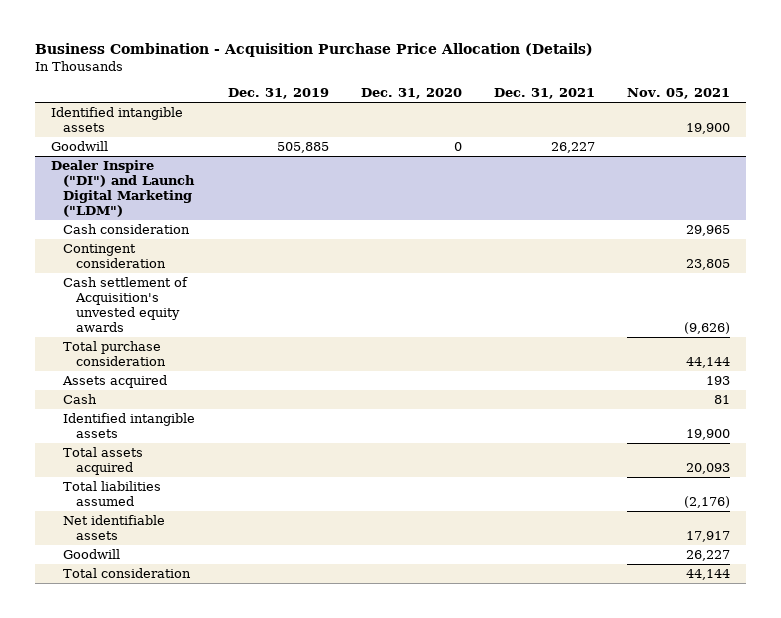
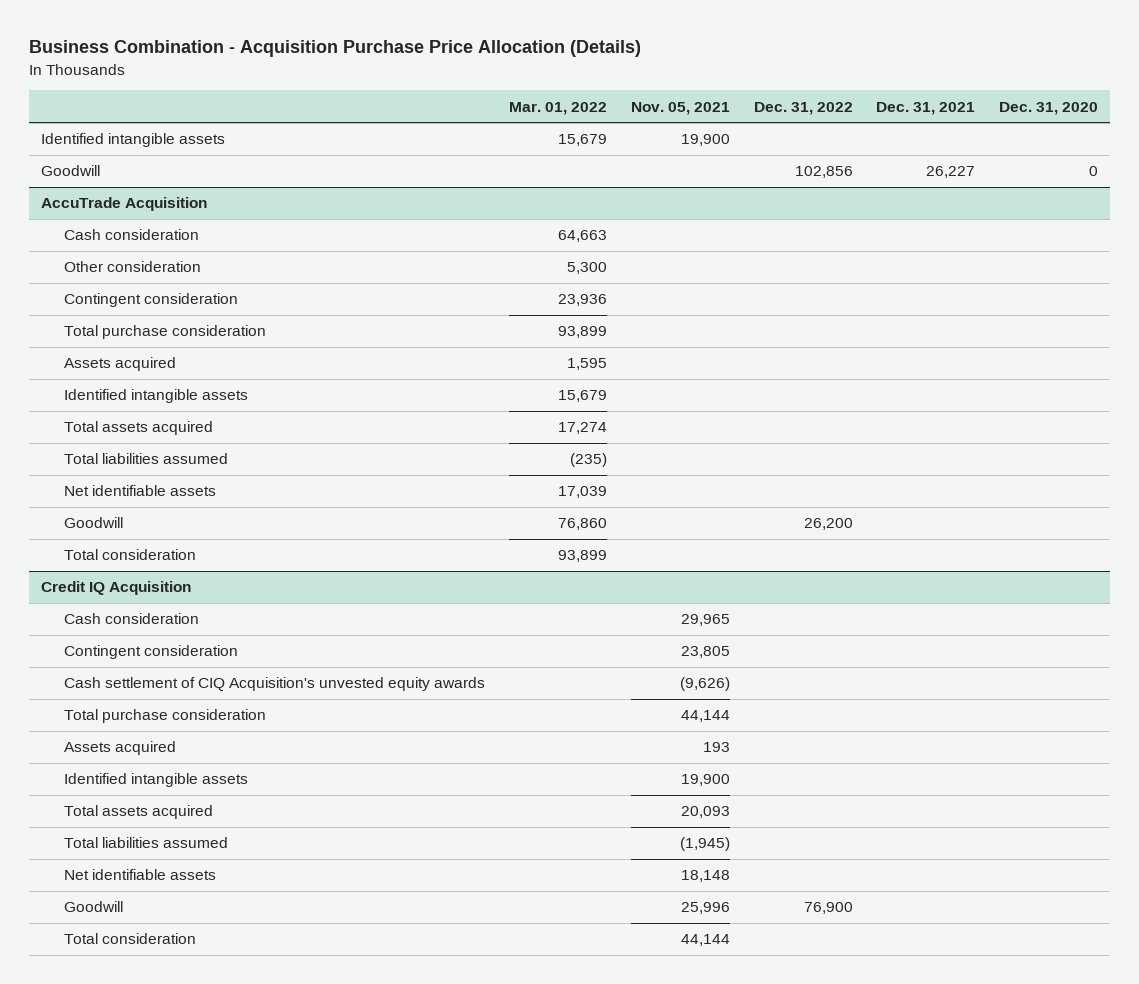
- | Dec. 31, 2019 | Dec. 31, 2020 | Dec. 31, 2021 | Nov. 05, 2021
+ | Mar. 01, 2022 | Nov. 05, 2021 | Dec. 31, 2022 | Dec. 31, 2021 | Dec. 31, 2020
- Dealer Inspire ("DI") and Launch Digital Marketing ("LDM")
+ AccuTrade Acquisition
+ Cash consideration | 64,663 | | | |
+ Other consideration | 5,300 | | | |
+ Contingent consideration | 23,936 | | | |
+ Total purchase consideration | 93,899 | | | |
+ Assets acquired | 1,595 | | | |
+ Identified intangible assets | 15,679 | | | |
+ Total assets acquired | 17,274 | | | |
+ Total liabilities assumed | (235) | | | |
+ Net identifiable assets | 17,039 | | | |
+ Goodwill | 76,860 | | 26,200 | |
+ Total consideration | 93,899 | | | |
+ Credit IQ Acquisition
- Cash settlement of Acquisition's unvested equity awards | | | | (9,626)
+ Cash settlement of CIQ Acquisition's unvested equity awards | | (9,626) | | |
- Cash | | | | 81
- Total liabilities assumed | | | | (2,176)
- Net identifiable assets | | | | 17,917
- Goodwill | | | | 26,227
+ Total liabilities assumed | | (1,945) | | |
+ Net identifiable assets | | 18,148 | | |
+ Goodwill | | 25,996 | 76,900 | |

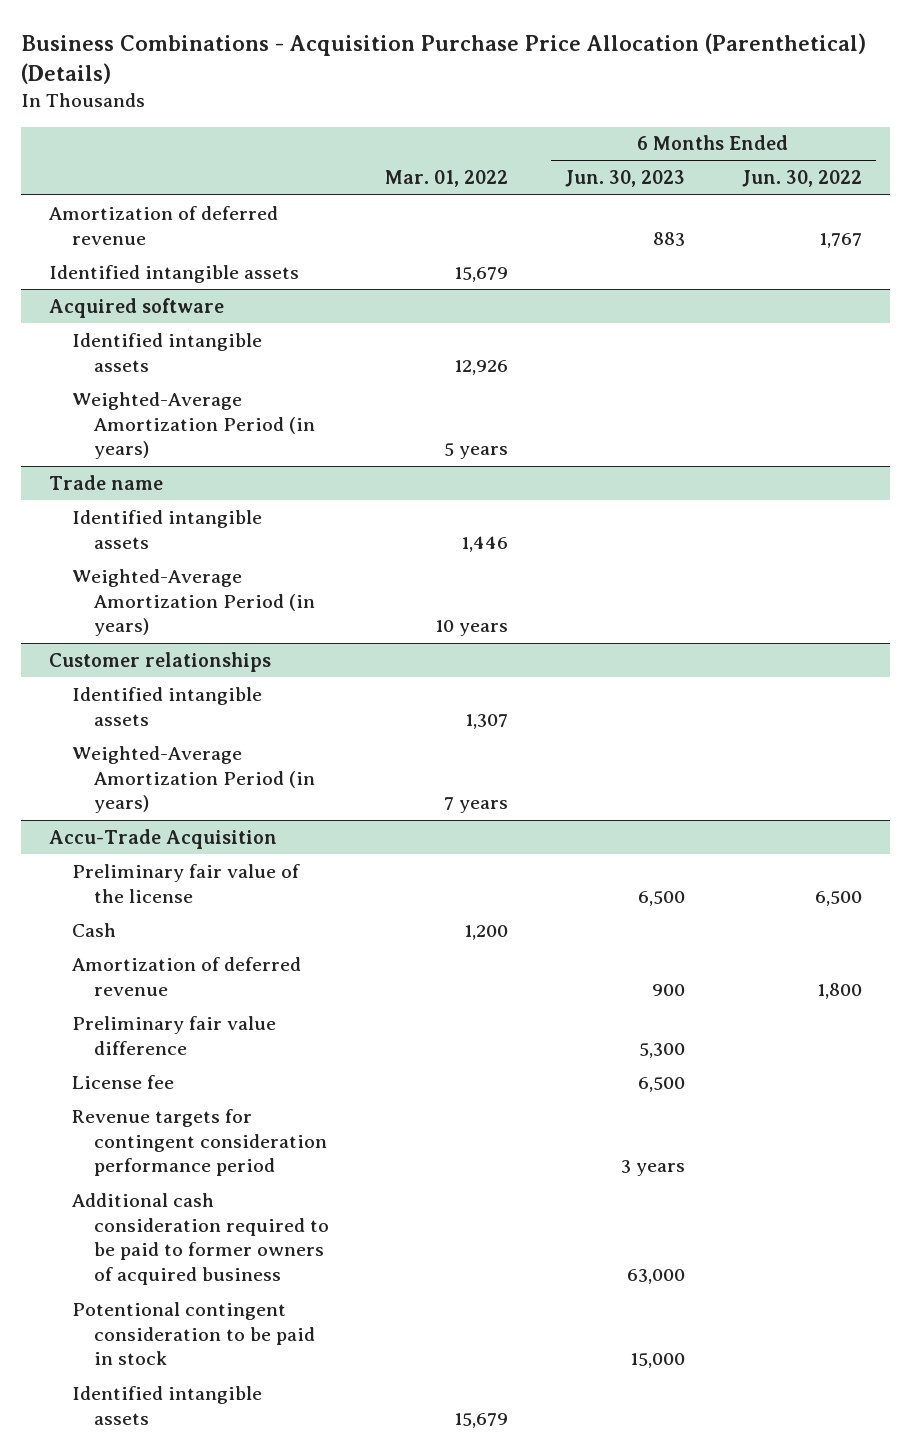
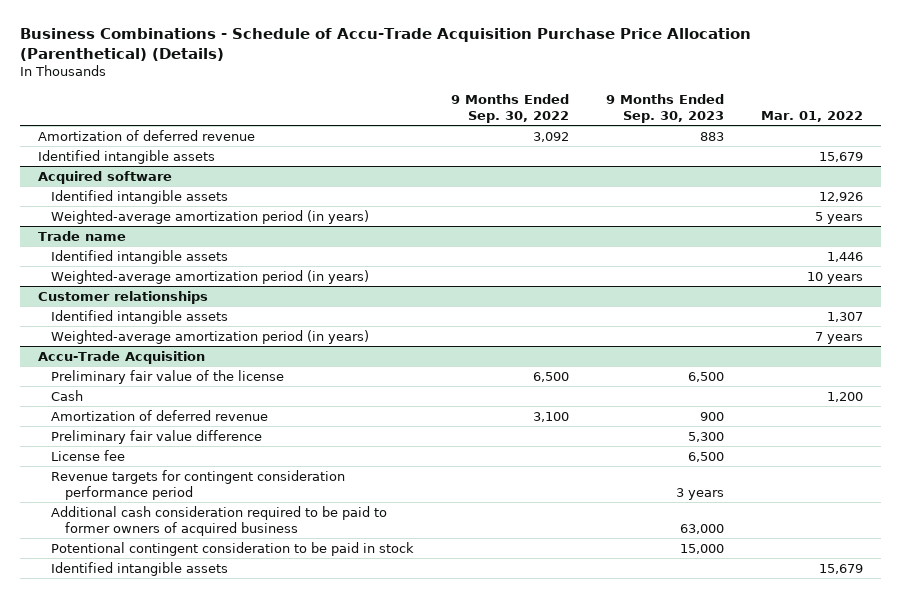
- Business Combinations - Acquisition Purchase Price Allocation (Parenthetical) (Details)
+ Business Combinations - Schedule of Accu-Trade Acquisition Purchase Price Allocation (Parenthetical) (Details)
- | Mar. 01, 2022 | 6 Months Ended Jun. 30, 2023 | 6 Months Ended Jun. 30, 2022
+ | 9 Months Ended Sep. 30, 2022 | 9 Months Ended Sep. 30, 2023 | Mar. 01, 2022
@ Acquired software
- Weighted-Average Amortization Period (in years) | 5 years | |
+ Weighted-average amortization period (in years) | | | 5 years
@ Trade name
- Weighted-Average Amortization Period (in years) | 10 years | |
+ Weighted-average amortization period (in years) | | | 10 years
@ Customer relationships
- Weighted-Average Amortization Period (in years) | 7 years | |
+ Weighted-average amortization period (in years) | | | 7 years

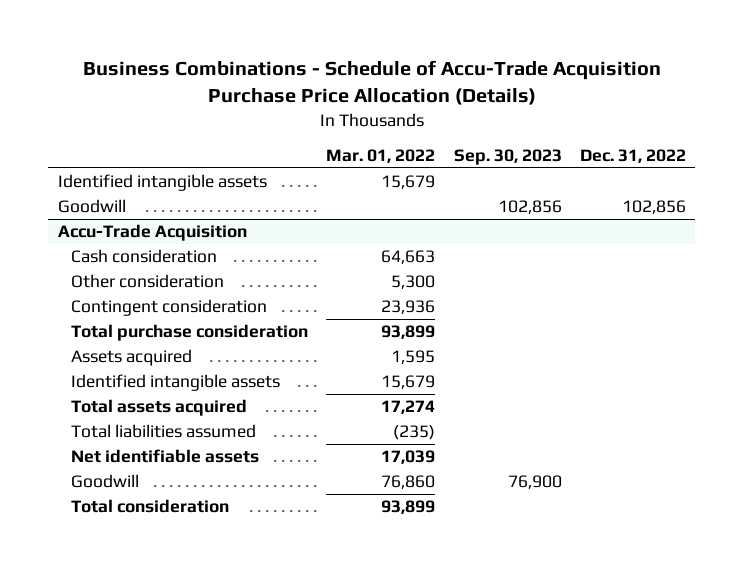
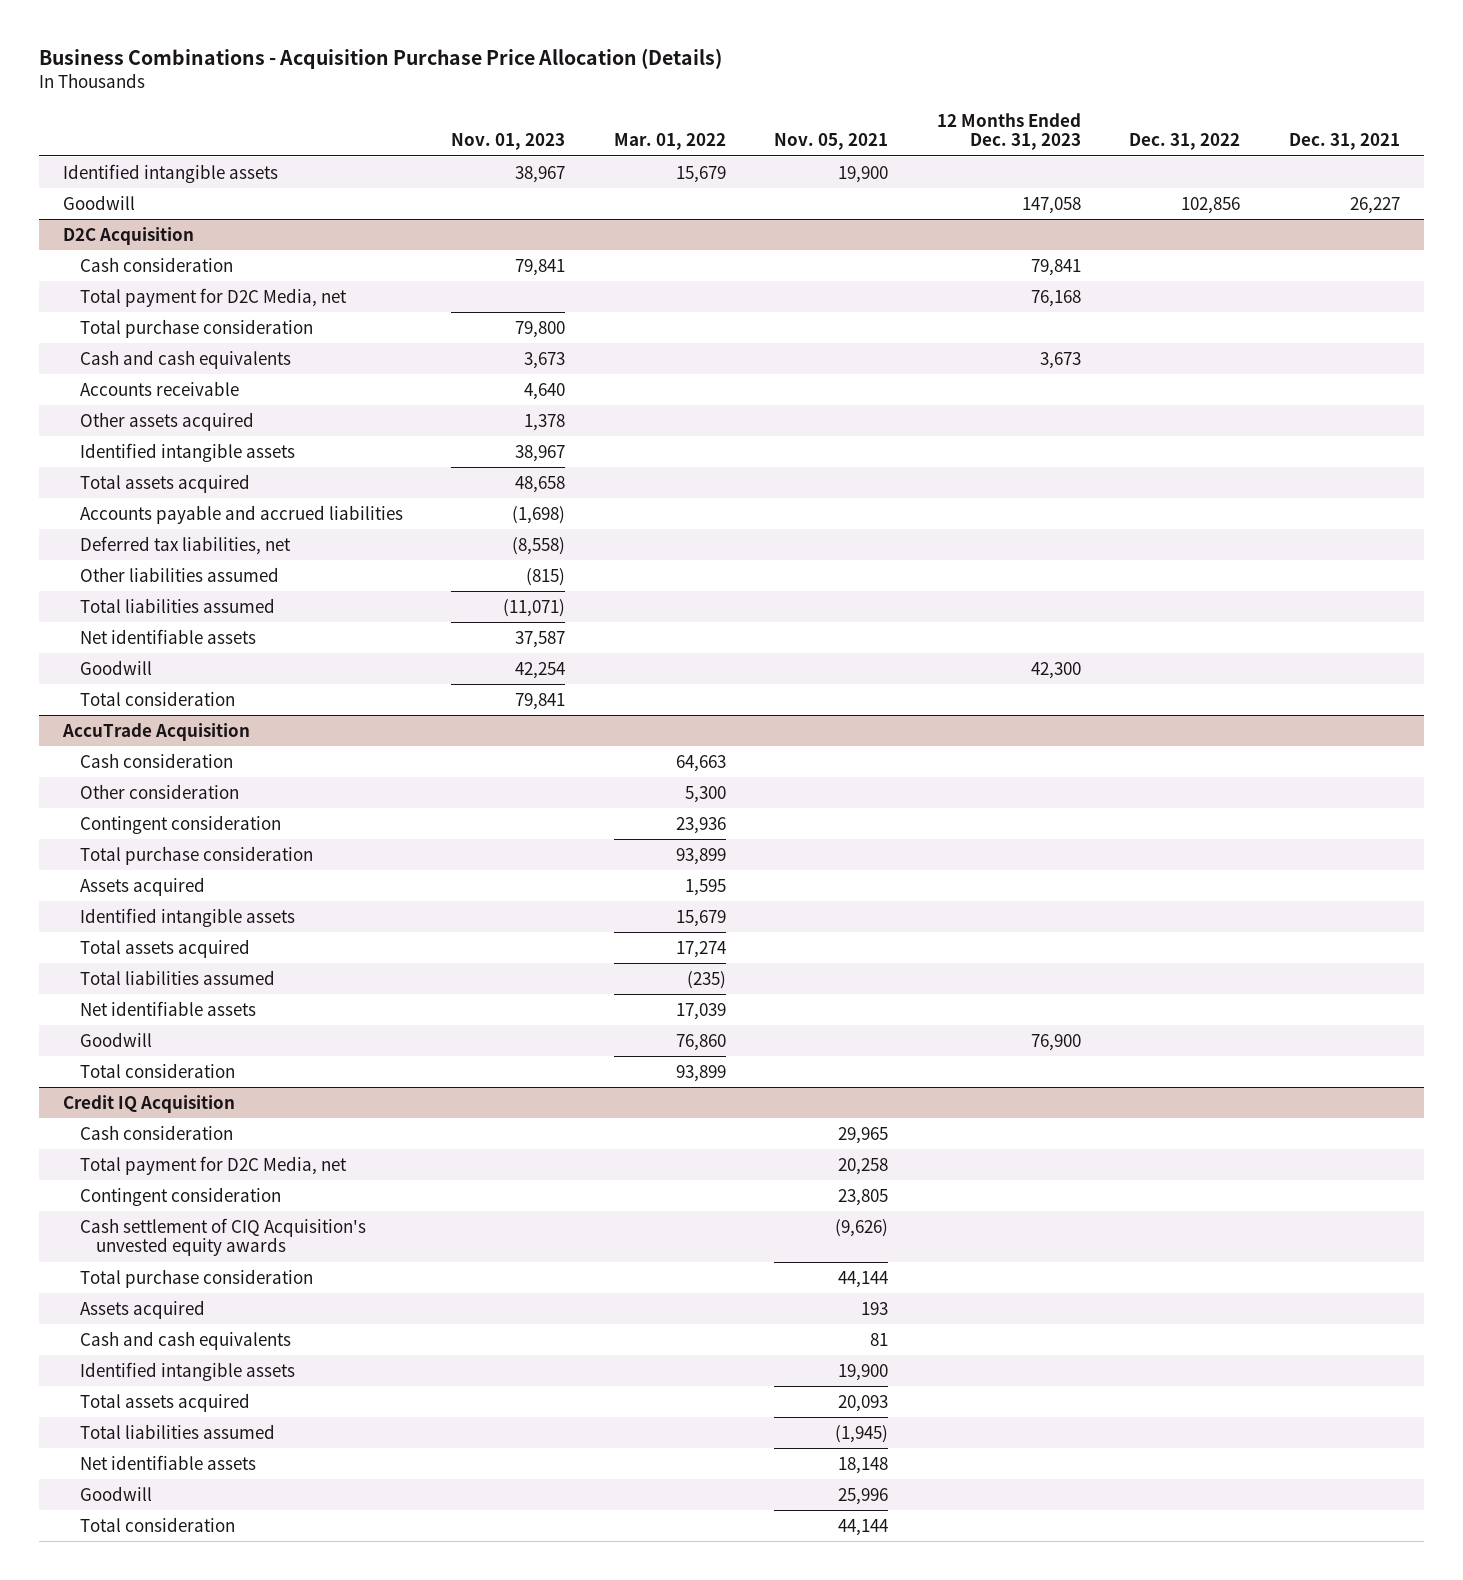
- Business Combinations - Schedule of Accu-Trade Acquisition Purchase Price Allocation (Details)
+ Business Combinations - Acquisition Purchase Price Allocation (Details)
- | Mar. 01, 2022 | Sep. 30, 2023 | Dec. 31, 2022
+ | Nov. 01, 2023 | Mar. 01, 2022 | Nov. 05, 2021 | 12 Months Ended Dec. 31, 2023 | Dec. 31, 2022 | Dec. 31, 2021
- Accu-Trade Acquisition
+ D2C Acquisition
+ Cash consideration | 79,841 | | | 79,841 | |
+ Total payment for D2C Media, net | | | | 76,168 | |
+ Total purchase consideration | 79,800 | | | | |
+ Cash and cash equivalents | 3,673 | | | 3,673 | |
+ Accounts receivable | 4,640 | | | | |
+ Other assets acquired | 1,378 | | | | |
+ Identified intangible assets | 38,967 | | | | |
+ Total assets acquired | 48,658 | | | | |
+ Accounts payable and accrued liabilities | (1,698) | | | | |
+ Deferred tax liabilities, net | (8,558) | | | | |
+ Other liabilities assumed | (815) | | | | |
+ Total liabilities assumed | (11,071) | | | | |
+ Net identifiable assets | 37,587 | | | | |
+ Goodwill | 42,254 | | | 42,300 | |
+ Total consideration | 79,841 | | | | |
+ AccuTrade Acquisition
+ Credit IQ Acquisition
+ Cash consideration | | | 29,965 | | |
+ Total payment for D2C Media, net | | | 20,258 | | |
+ Contingent consideration | | | 23,805 | | |
+ Cash settlement of CIQ Acquisition's unvested equity awards | | | (9,626) | | |
+ Total purchase consideration | | | 44,144 | | |
+ Assets acquired | | | 193 | | |
+ Cash and cash equivalents | | | 81 | | |
+ Identified intangible assets | | | 19,900 | | |
+ Total assets acquired | | | 20,093 | | |
+ Total liabilities assumed | | | (1,945) | | |
+ Net identifiable assets | | | 18,148 | | |
+ Goodwill | | | 25,996 | | |
+ Total consideration | | | 44,144 | | |

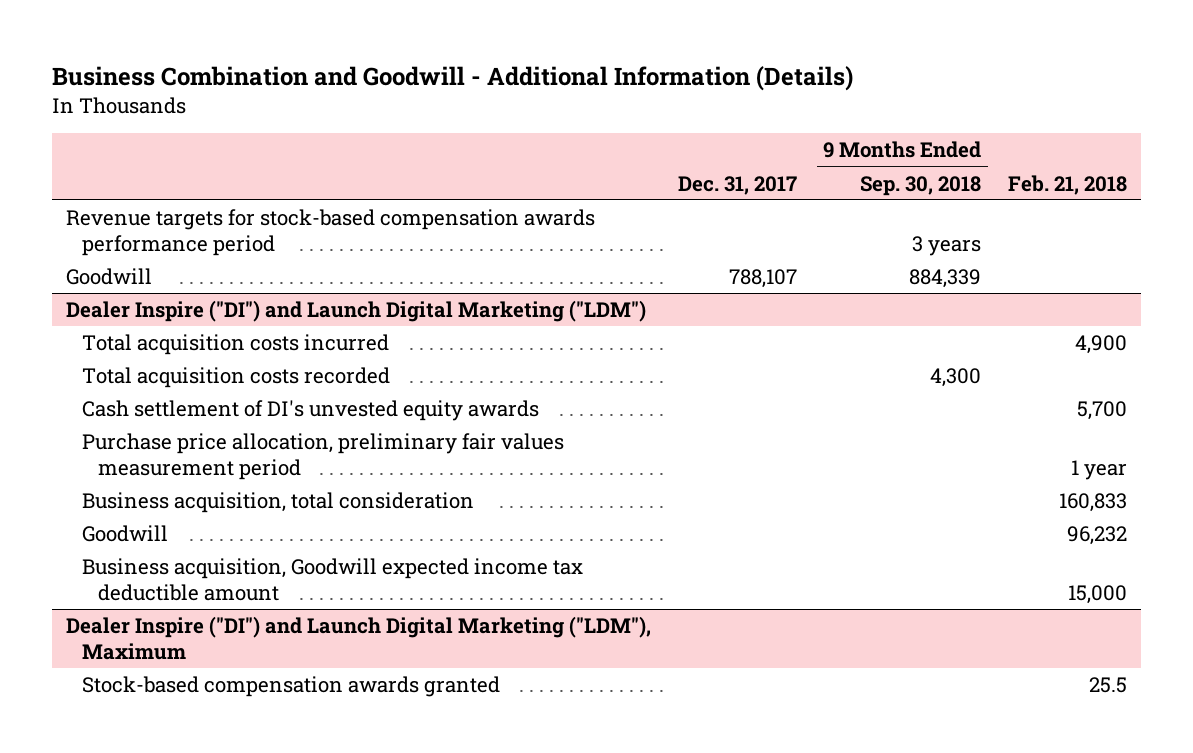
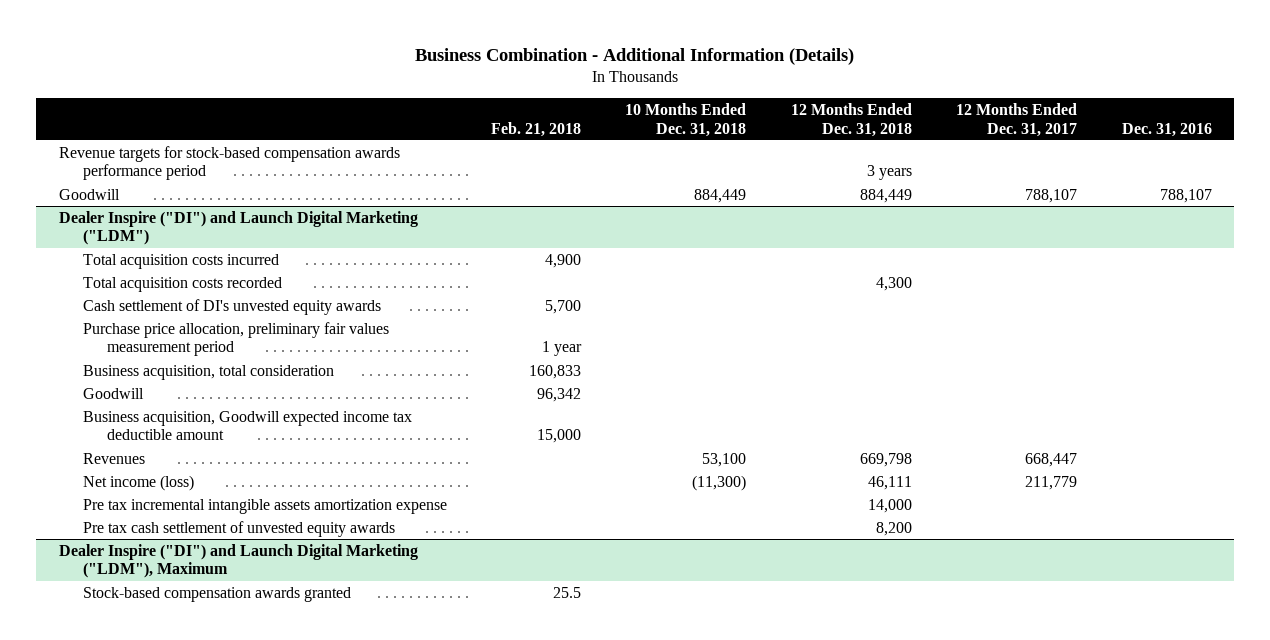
- Business Combination and Goodwill - Additional Information (Details)
+ Business Combination - Additional Information (Details)
- | Dec. 31, 2017 | 9 Months Ended Sep. 30, 2018 | Feb. 21, 2018
+ | Feb. 21, 2018 | 10 Months Ended Dec. 31, 2018 | 12 Months Ended Dec. 31, 2018 | 12 Months Ended Dec. 31, 2017 | Dec. 31, 2016
@ Dealer Inspire ("DI") and Launch Digital Marketing ("LDM")
- Goodwill | | | 96,232
+ Goodwill | 96,342 | | | |
+ Revenues | | 53,100 | 669,798 | 668,447 |
+ Net income (loss) | | (11,300) | 46,111 | 211,779 |
+ Pre tax incremental intangible assets amortization expense | | | 14,000 | |
+ Pre tax cash settlement of unvested equity awards | | | 8,200 | |

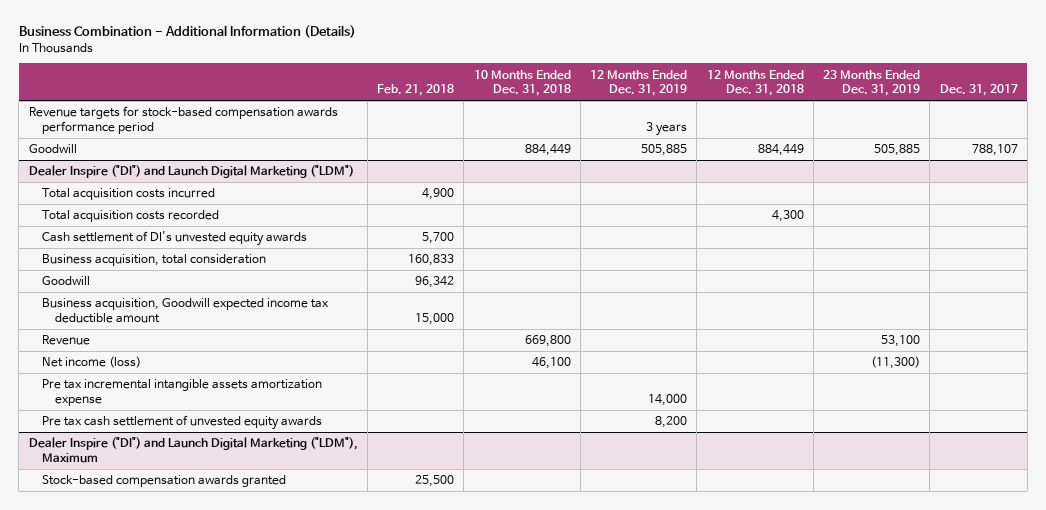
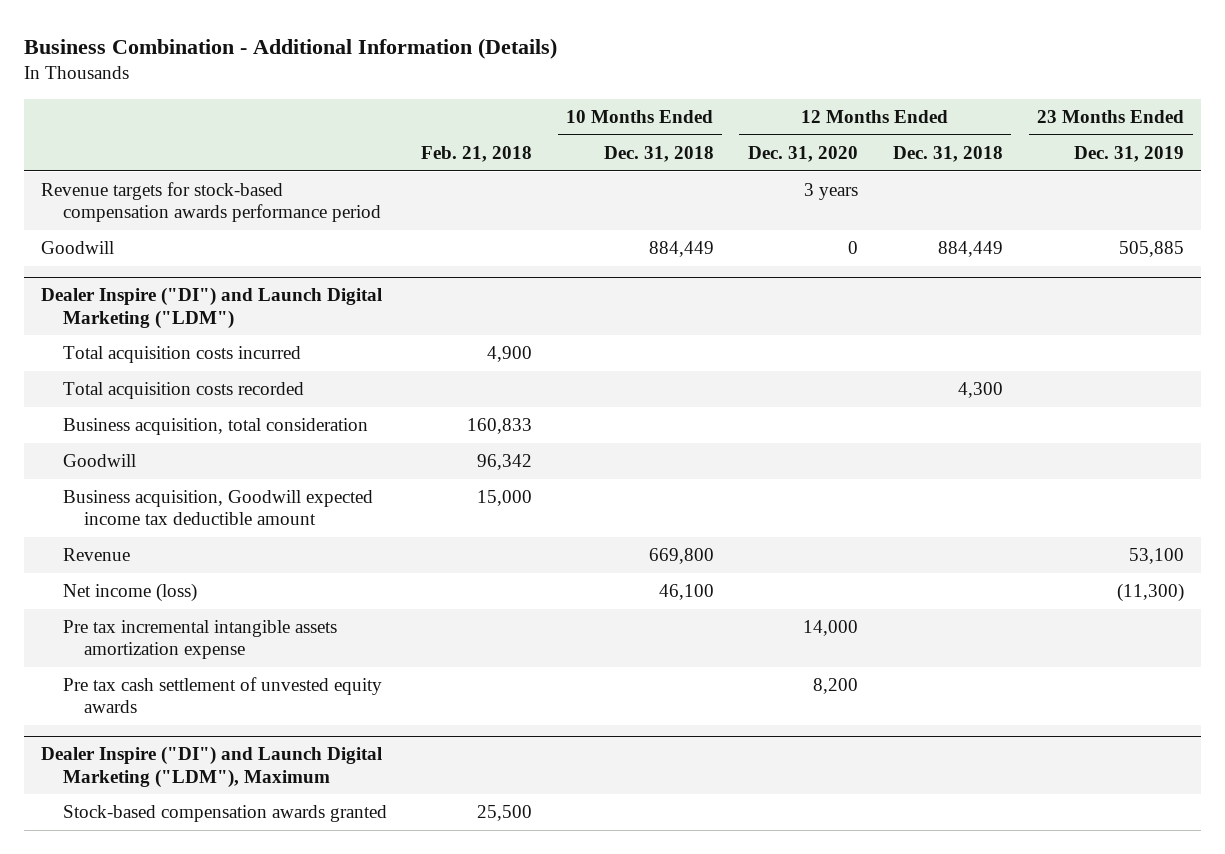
- | Feb. 21, 2018 | 10 Months Ended Dec. 31, 2018 | 12 Months Ended Dec. 31, 2019 | 12 Months Ended Dec. 31, 2018 | 23 Months Ended Dec. 31, 2019 | Dec. 31, 2017
+ | Feb. 21, 2018 | 10 Months Ended Dec. 31, 2018 | 12 Months Ended Dec. 31, 2020 | 12 Months Ended Dec. 31, 2018 | 23 Months Ended Dec. 31, 2019
@ Dealer Inspire ("DI") and Launch Digital Marketing ("LDM")
- Cash settlement of DI's unvested equity awards | 5,700 | | | | |

